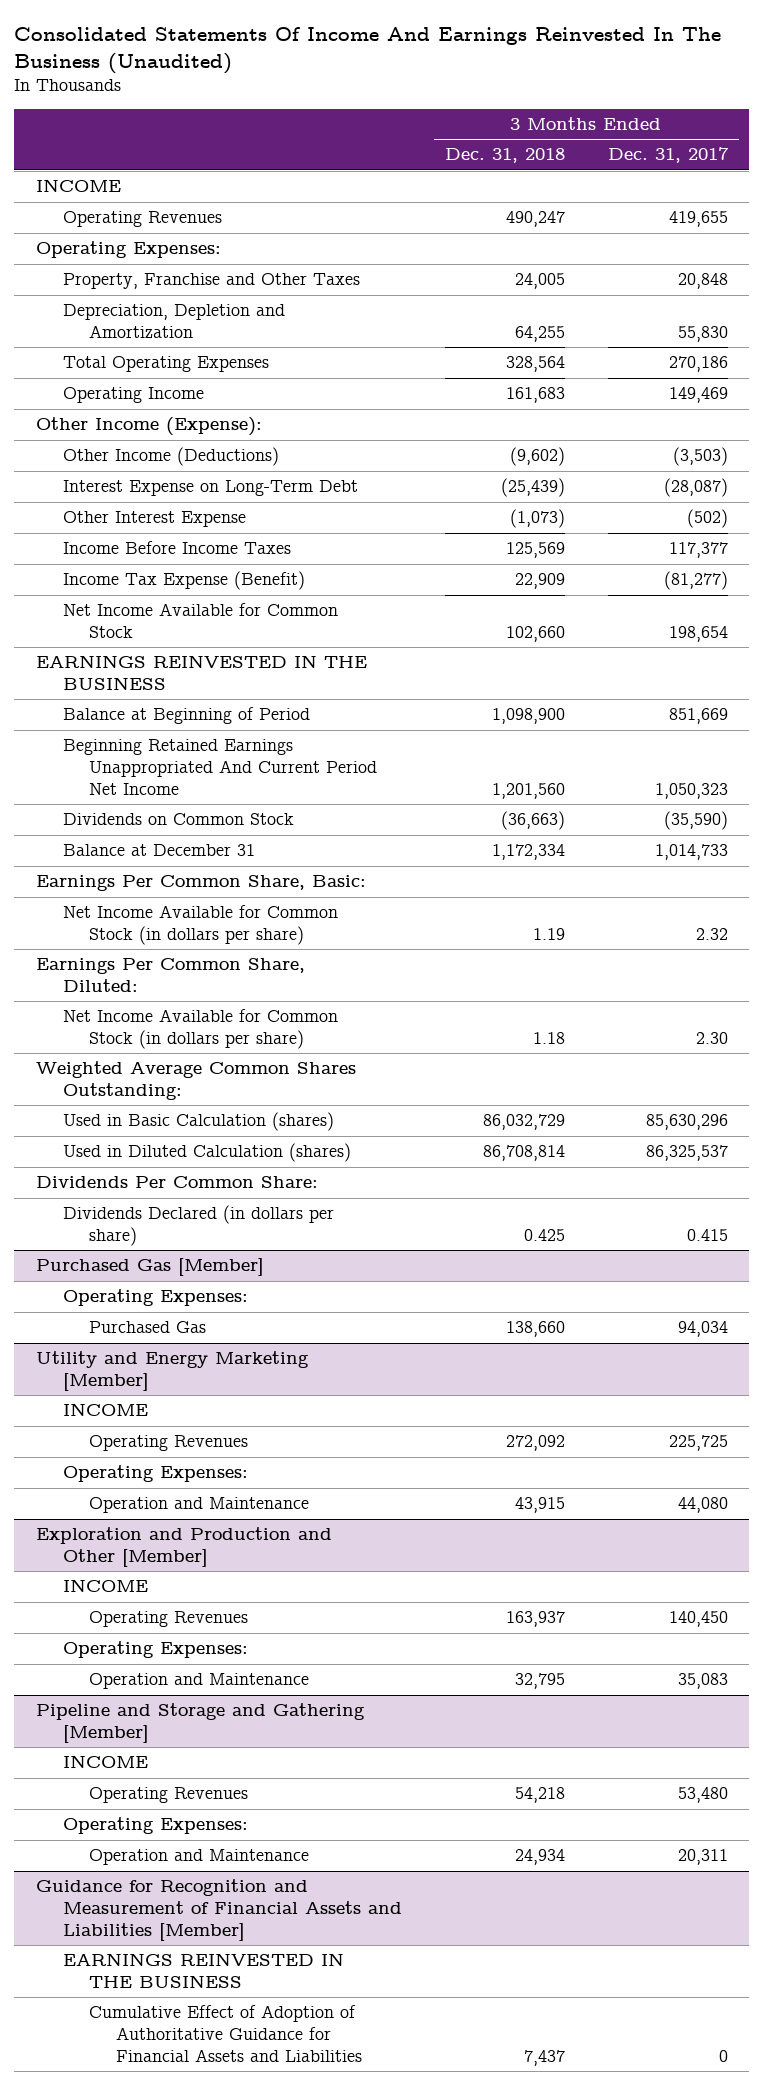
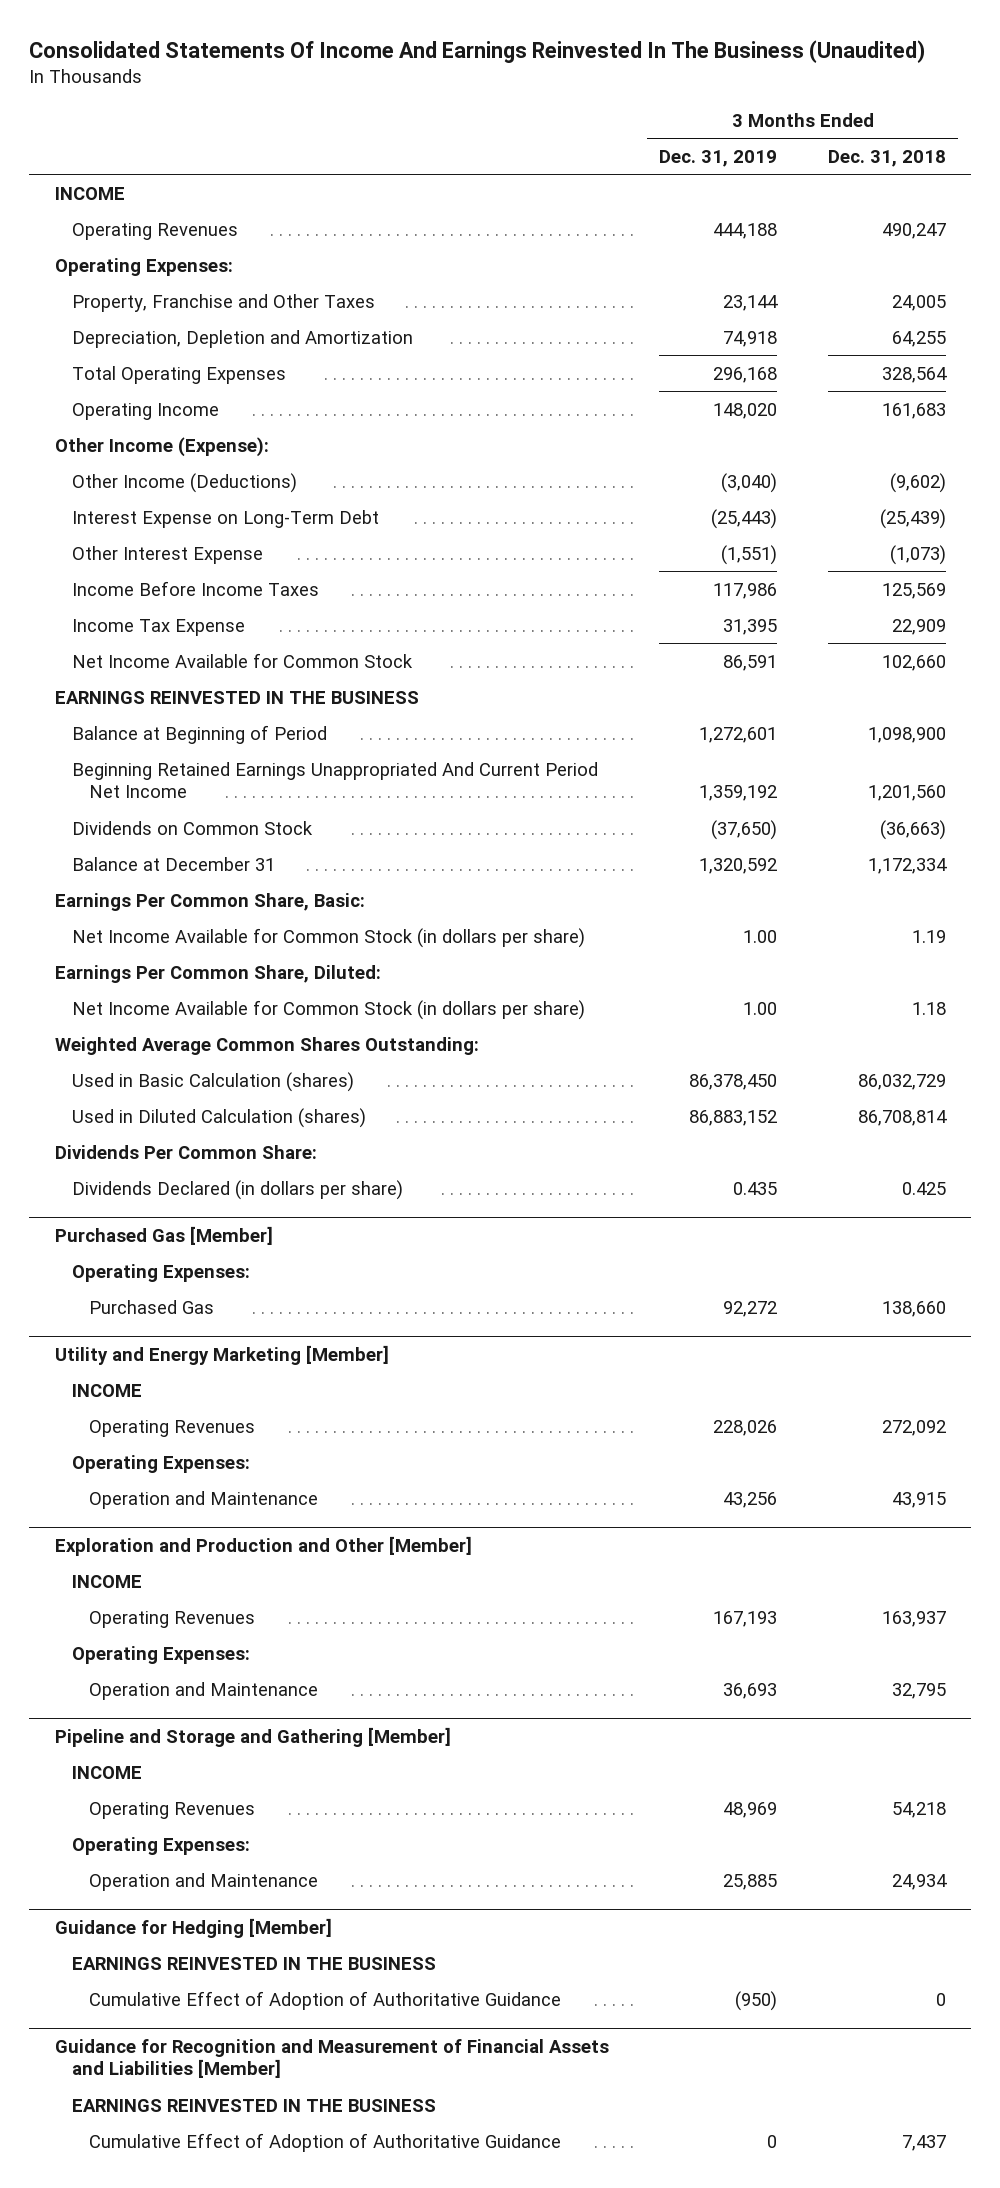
- | 3 Months Ended Dec. 31, 2018 | 3 Months Ended Dec. 31, 2017
+ | 3 Months Ended Dec. 31, 2019 | 3 Months Ended Dec. 31, 2018
- Income Tax Expense (Benefit) | 22,909 | (81,277)
+ Income Tax Expense | 31,395 | 22,909
+ Guidance for Hedging [Member]
+ EARNINGS REINVESTED IN THE BUSINESS
+ Cumulative Effect of Adoption of Authoritative Guidance | (950) | 0
@ Guidance for Recognition and Measurement of Financial Assets and Liabilities [Member]
- Cumulative Effect of Adoption of Authoritative Guidance for Financial Assets and Liabilities | 7,437 | 0
+ Cumulative Effect of Adoption of Authoritative Guidance | 0 | 7,437

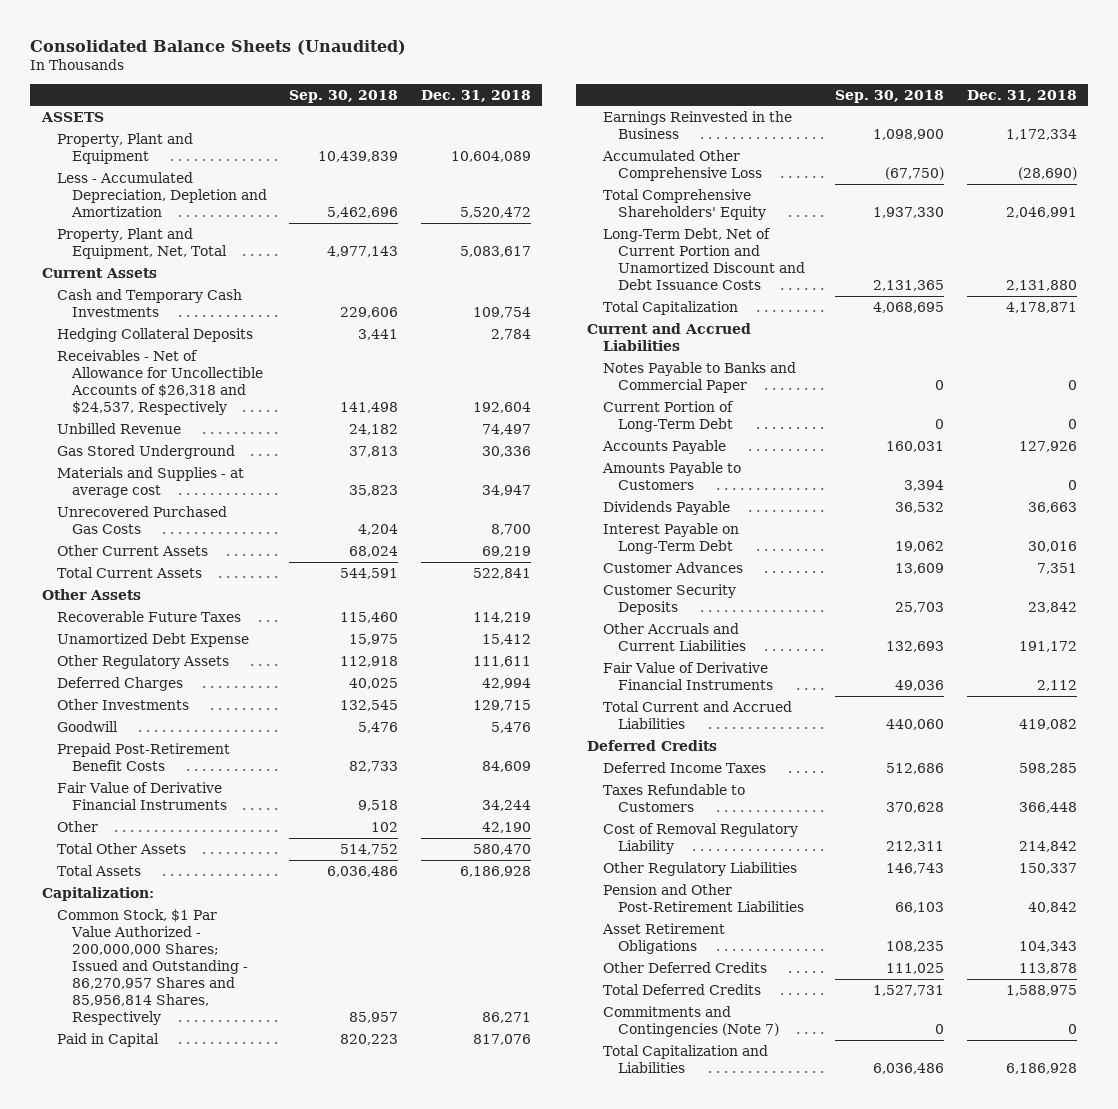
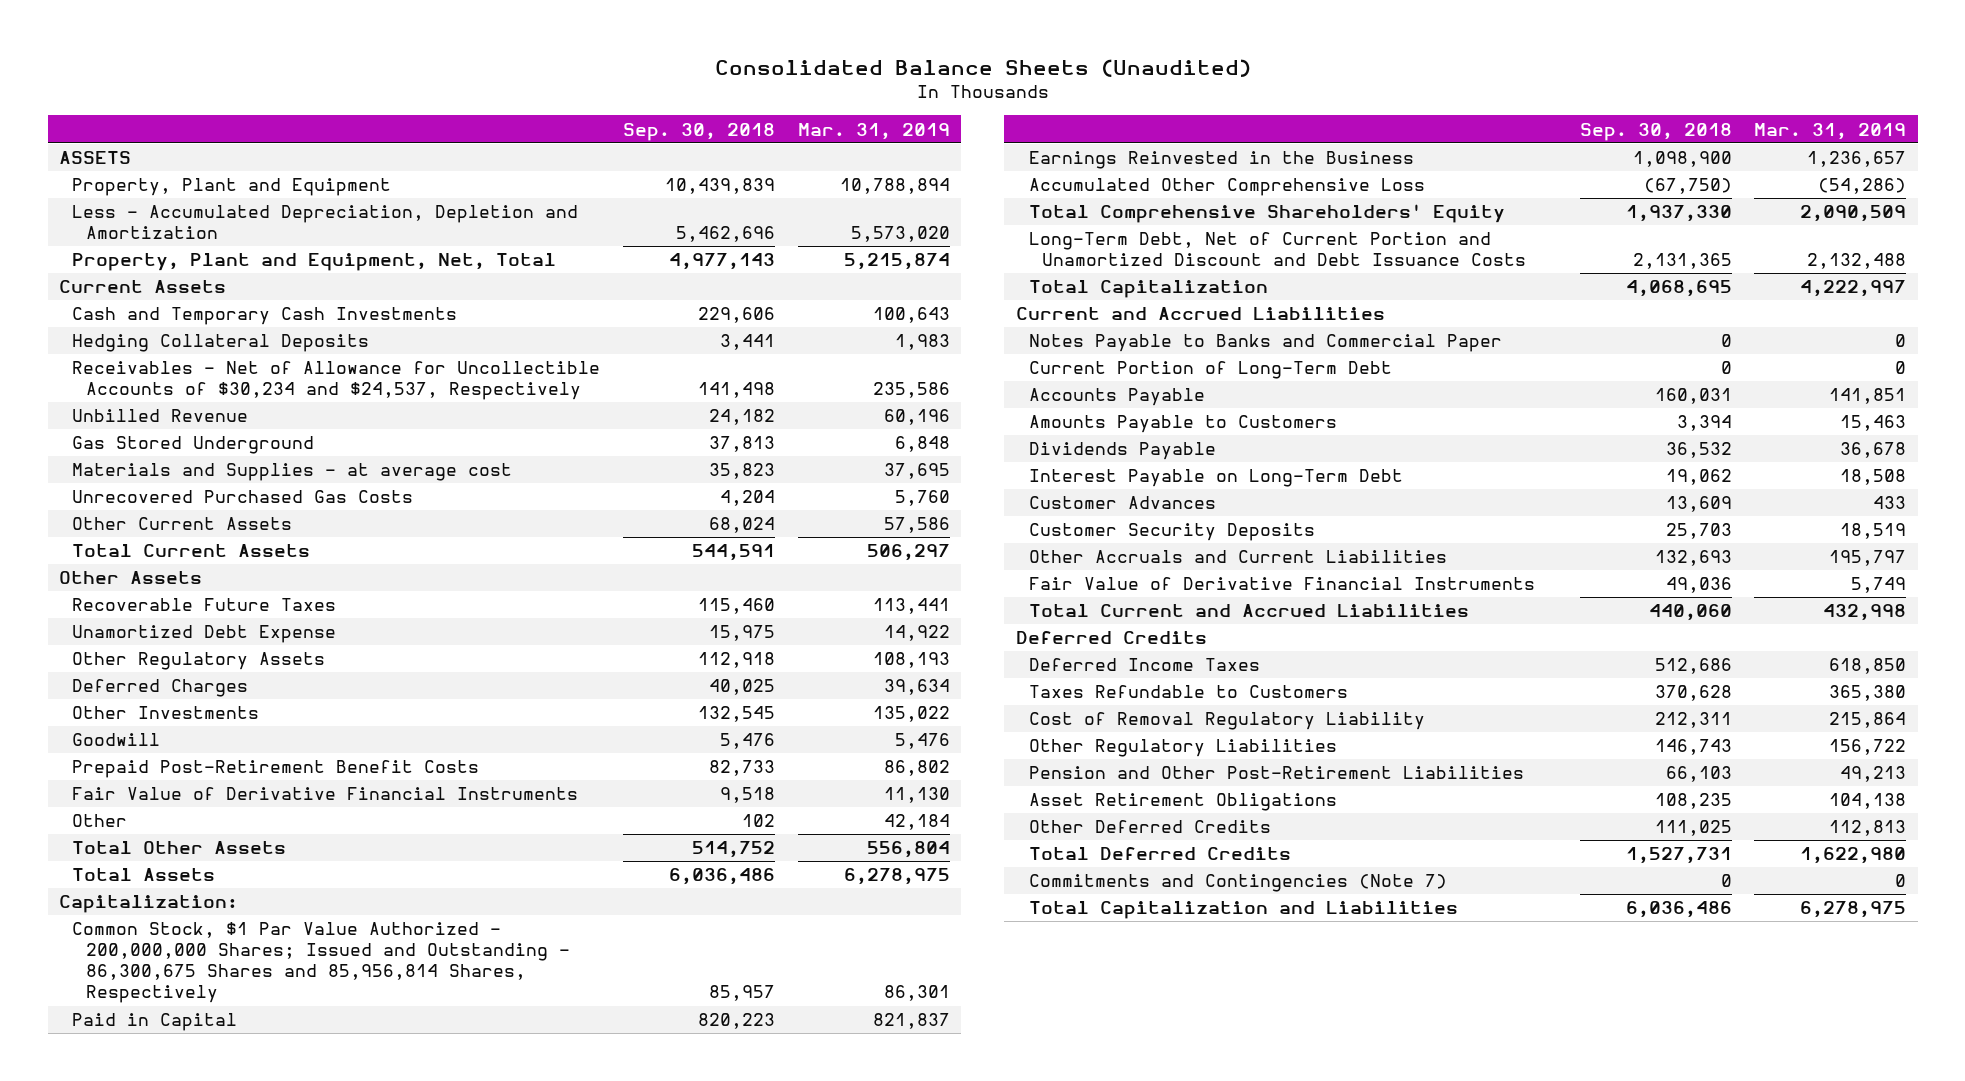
- | Sep. 30, 2018 | Dec. 31, 2018
+ | Sep. 30, 2018 | Mar. 31, 2019
- Receivables - Net of Allowance for Uncollectible Accounts of $26,318 and $24,537, Respectively | 141,498 | 192,604
+ Receivables - Net of Allowance for Uncollectible Accounts of $30,234 and $24,537, Respectively | 141,498 | 235,586
- Common Stock, $1 Par Value Authorized - 200,000,000 Shares; Issued and Outstanding - 86,270,957 Shares and 85,956,814 Shares, Respectively | 85,957 | 86,271
+ Common Stock, $1 Par Value Authorized - 200,000,000 Shares; Issued and Outstanding - 86,300,675 Shares and 85,956,814 Shares, Respectively | 85,957 | 86,301

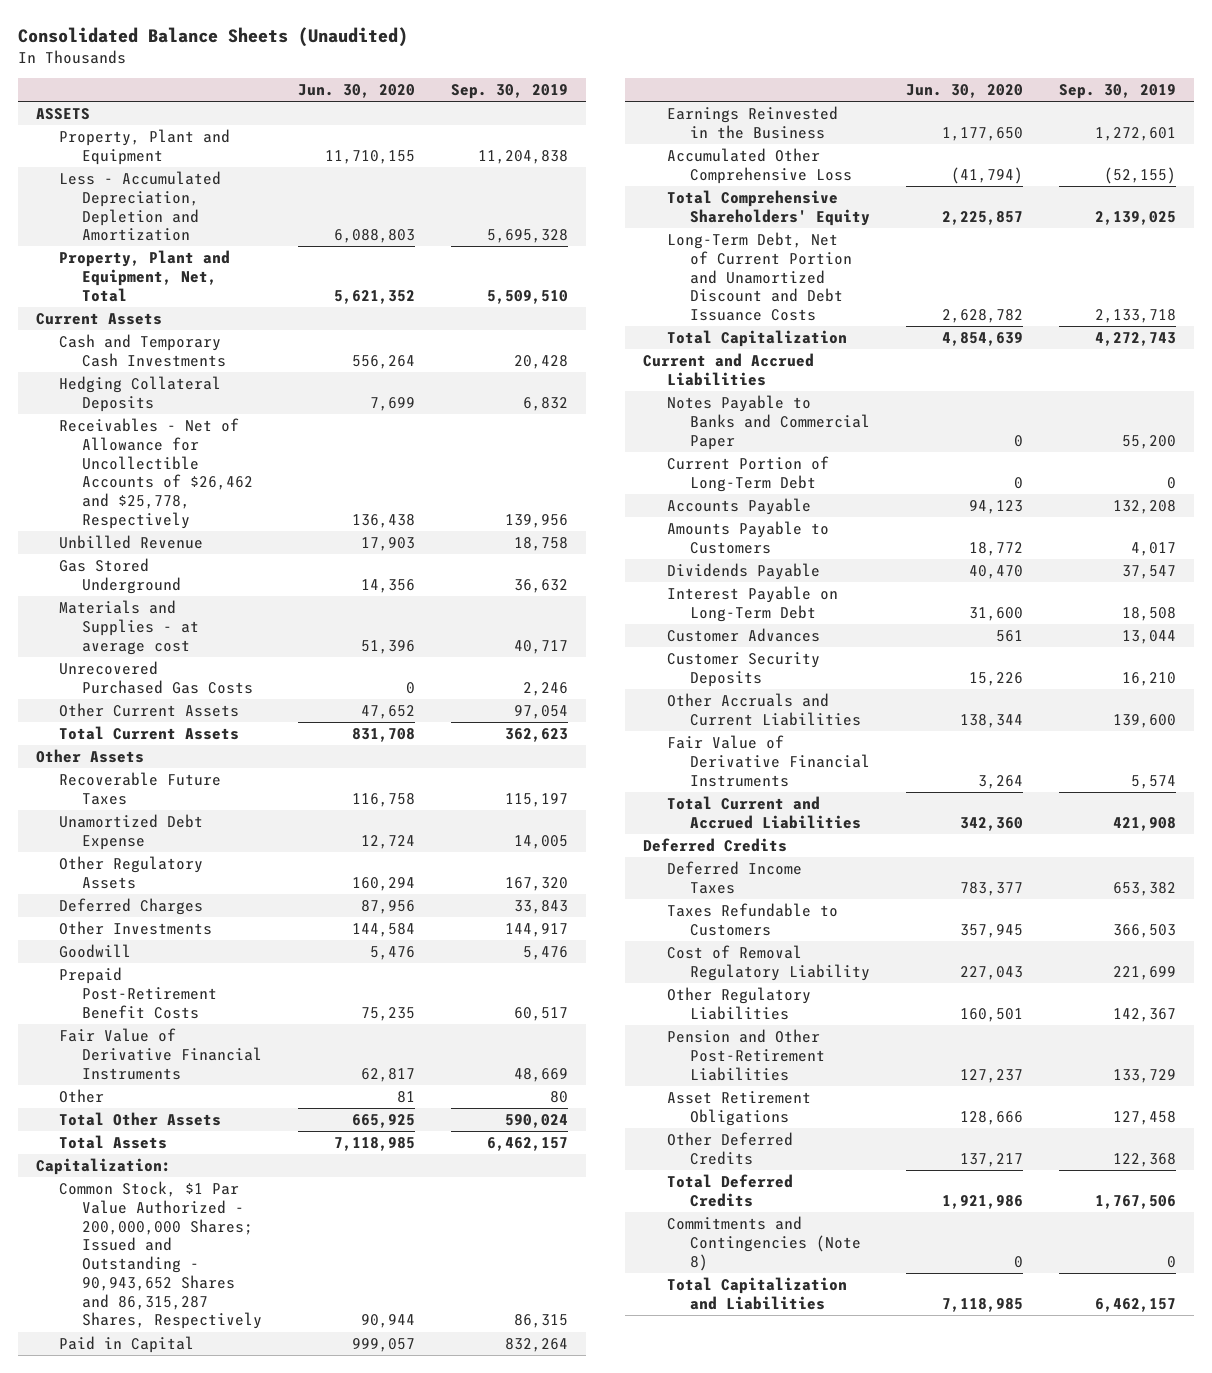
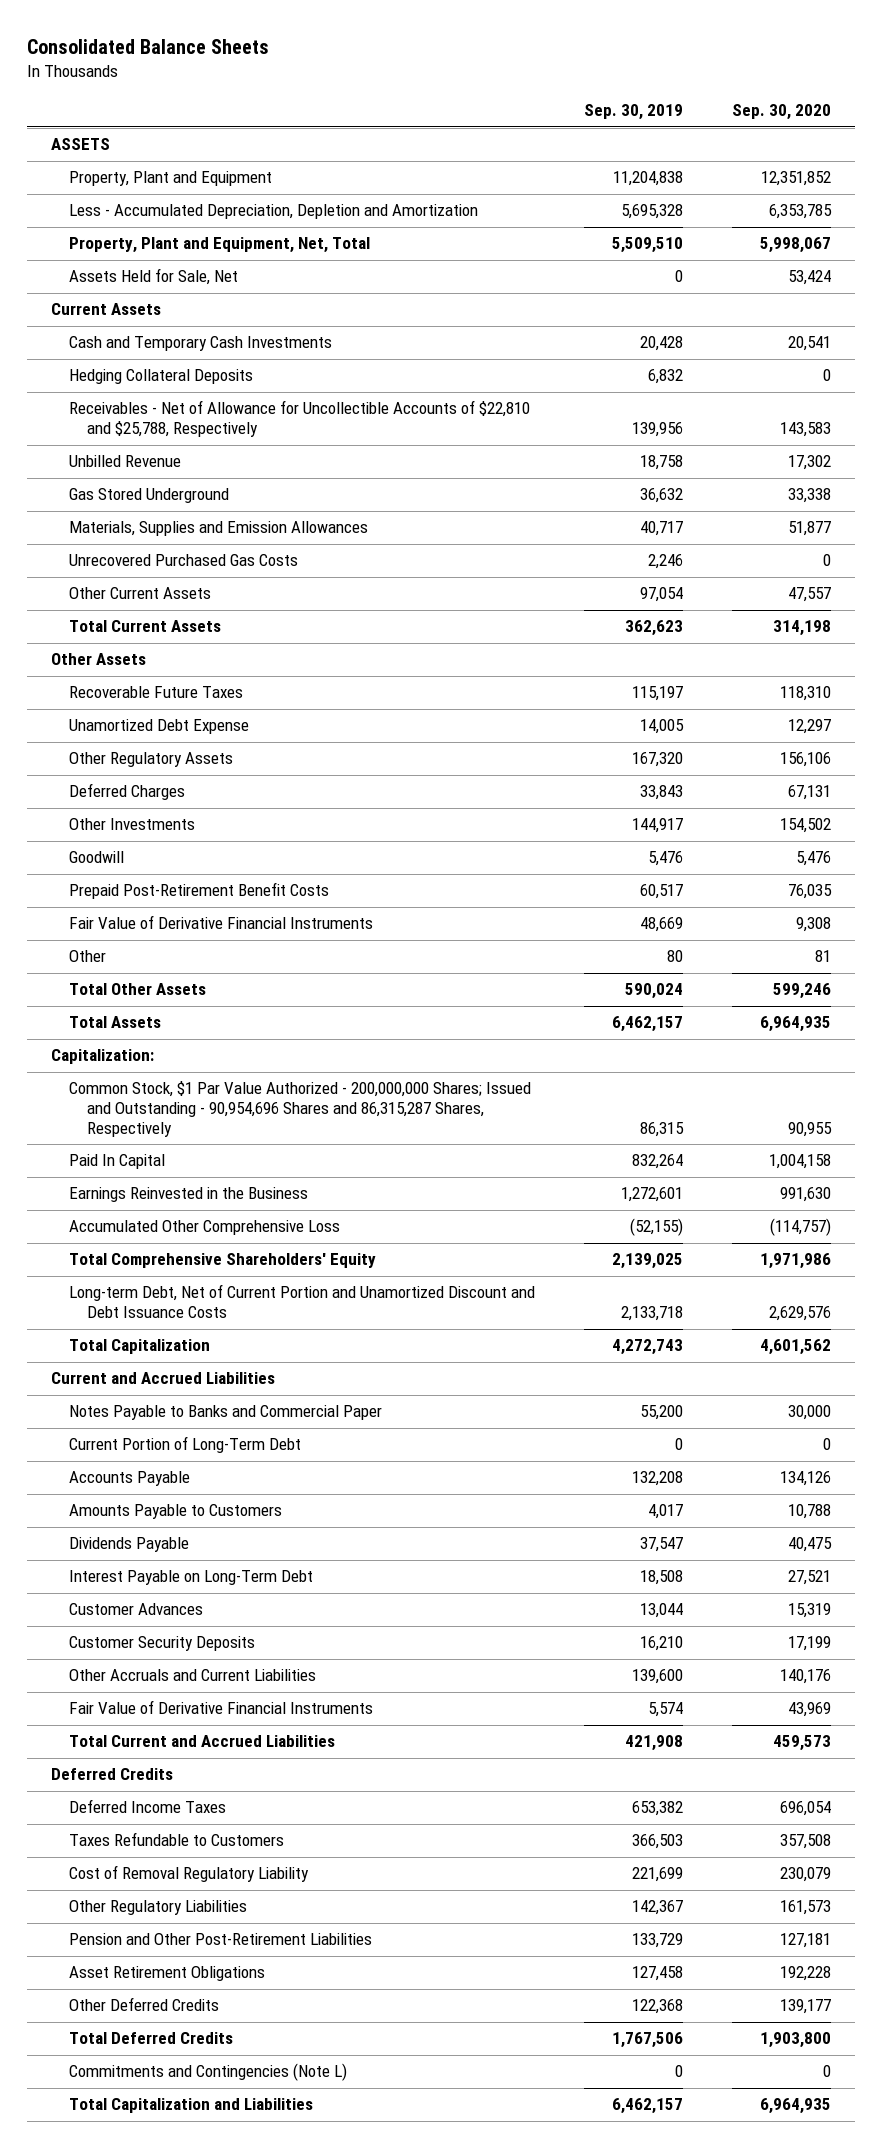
- Consolidated Balance Sheets (Unaudited)
+ Consolidated Balance Sheets
- | Jun. 30, 2020 | Sep. 30, 2019
+ | Sep. 30, 2019 | Sep. 30, 2020
+ Assets Held for Sale, Net | 0 | 53,424
- Receivables - Net of Allowance for Uncollectible Accounts of $26,462 and $25,778, Respectively | 136,438 | 139,956
+ Receivables - Net of Allowance for Uncollectible Accounts of $22,810 and $25,788, Respectively | 139,956 | 143,583
- Materials and Supplies - at average cost | 51,396 | 40,717
+ Materials, Supplies and Emission Allowances | 40,717 | 51,877
- Common Stock, $1 Par Value Authorized - 200,000,000 Shares; Issued and Outstanding - 90,943,652 Shares and 86,315,287 Shares, Respectively | 90,944 | 86,315
- Paid in Capital | 999,057 | 832,264
+ Common Stock, $1 Par Value Authorized - 200,000,000 Shares; Issued and Outstanding - 90,954,696 Shares and 86,315,287 Shares, Respectively | 86,315 | 90,955
+ Paid In Capital | 832,264 | 1,004,158
- Long-Term Debt, Net of Current Portion and Unamortized Discount and Debt Issuance Costs | 2,628,782 | 2,133,718
+ Long-term Debt, Net of Current Portion and Unamortized Discount and Debt Issuance Costs | 2,133,718 | 2,629,576
- Commitments and Contingencies (Note 8) | 0 | 0
+ Commitments and Contingencies (Note L) | 0 | 0

